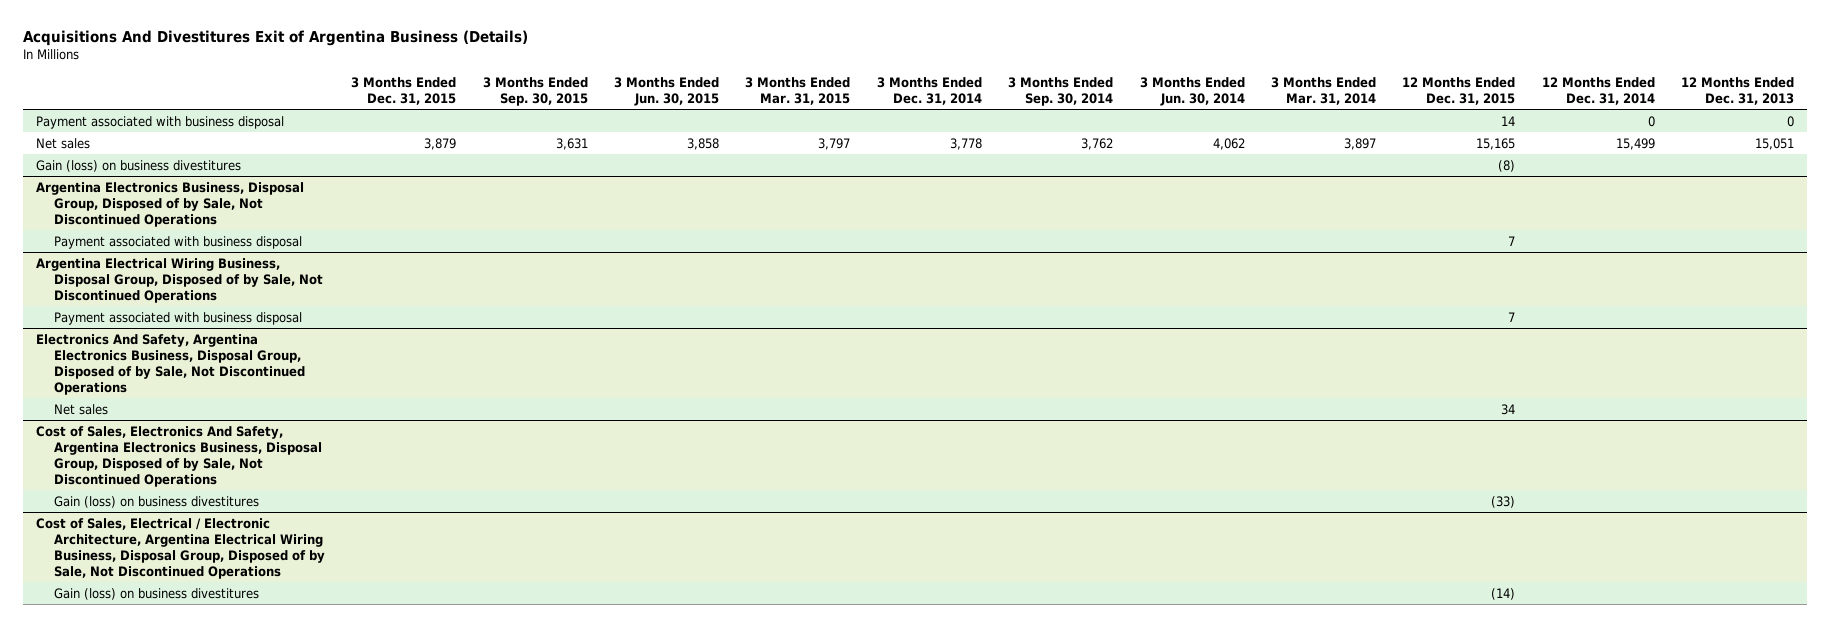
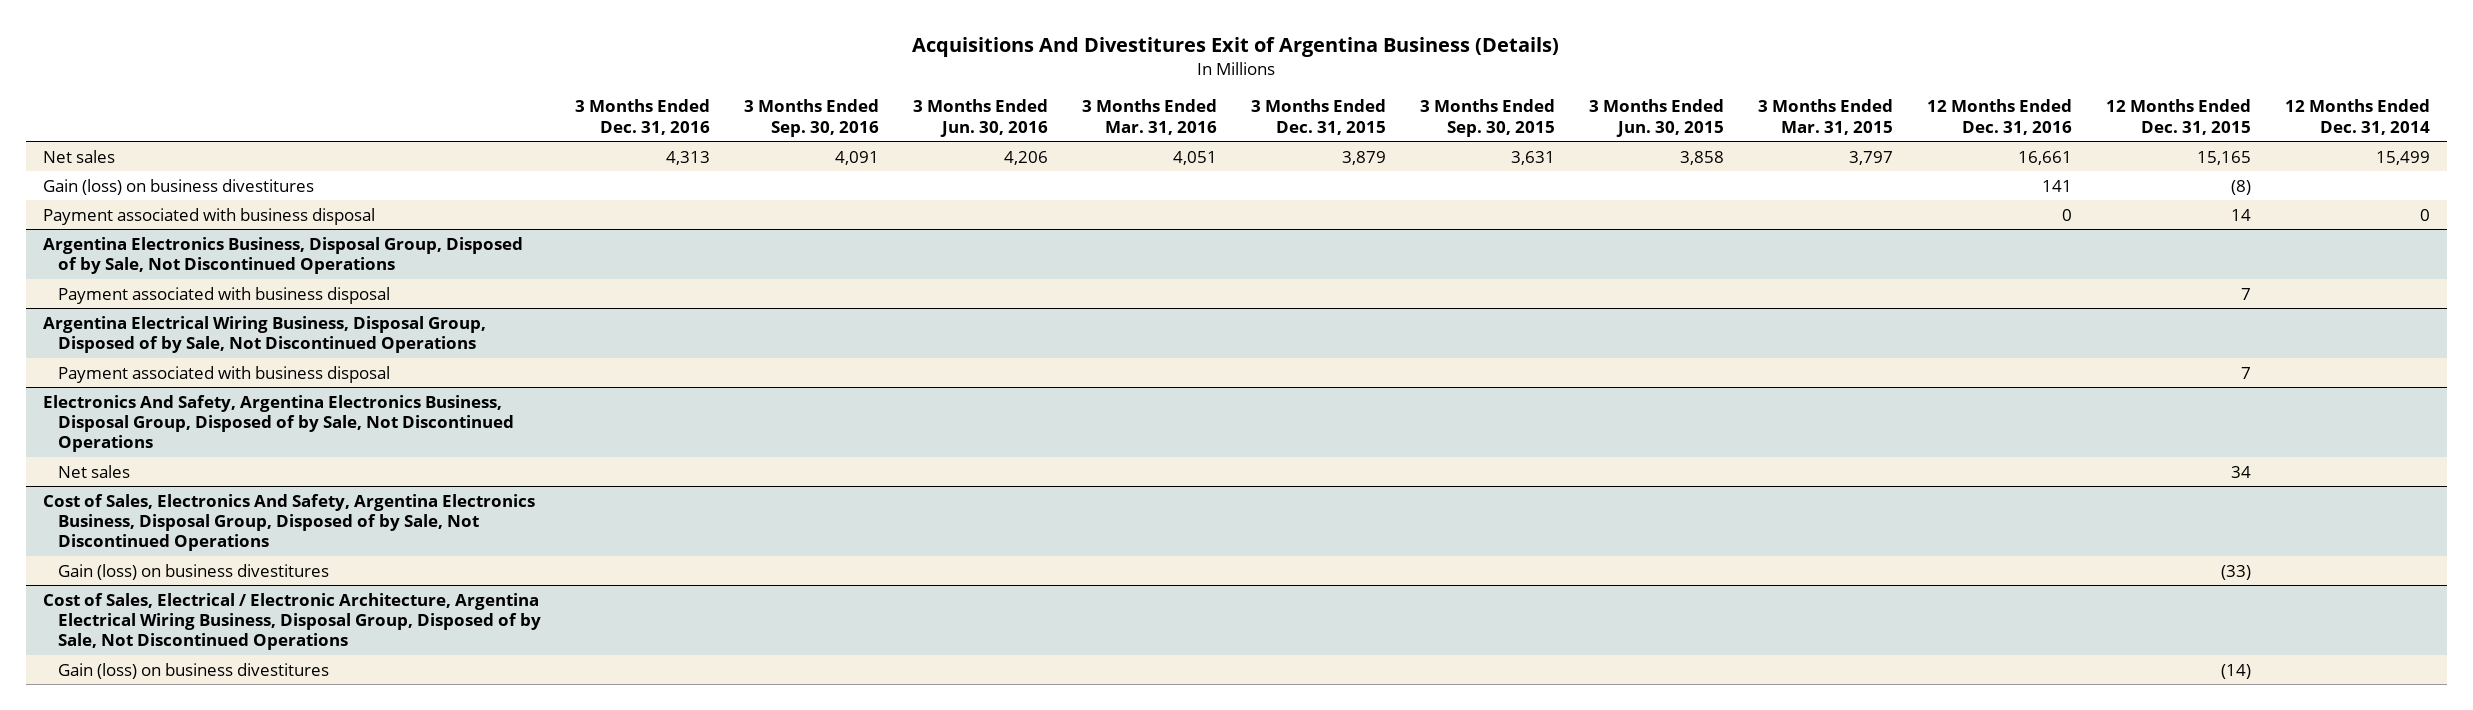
- | 3 Months Ended Dec. 31, 2015 | 3 Months Ended Sep. 30, 2015 | 3 Months Ended Jun. 30, 2015 | 3 Months Ended Mar. 31, 2015 | 3 Months Ended Dec. 31, 2014 | 3 Months Ended Sep. 30, 2014 | 3 Months Ended Jun. 30, 2014 | 3 Months Ended Mar. 31, 2014 | 12 Months Ended Dec. 31, 2015 | 12 Months Ended Dec. 31, 2014 | 12 Months Ended Dec. 31, 2013
+ | 3 Months Ended Dec. 31, 2016 | 3 Months Ended Sep. 30, 2016 | 3 Months Ended Jun. 30, 2016 | 3 Months Ended Mar. 31, 2016 | 3 Months Ended Dec. 31, 2015 | 3 Months Ended Sep. 30, 2015 | 3 Months Ended Jun. 30, 2015 | 3 Months Ended Mar. 31, 2015 | 12 Months Ended Dec. 31, 2016 | 12 Months Ended Dec. 31, 2015 | 12 Months Ended Dec. 31, 2014
moved down: Payment associated with business disposal | | | | | | | | | 0 | 14 | 0

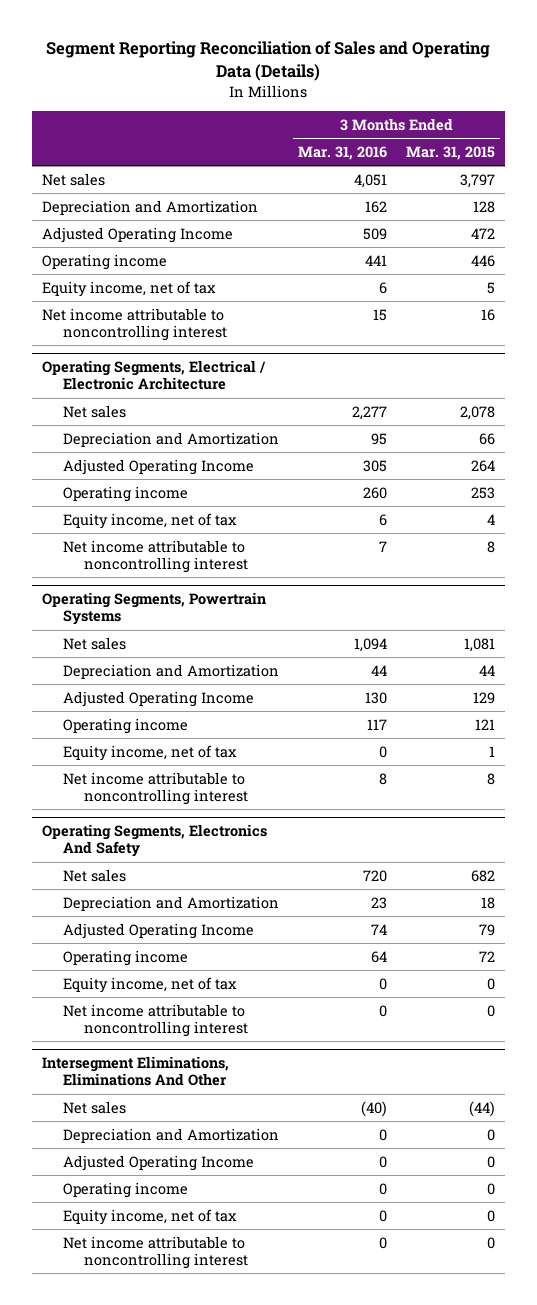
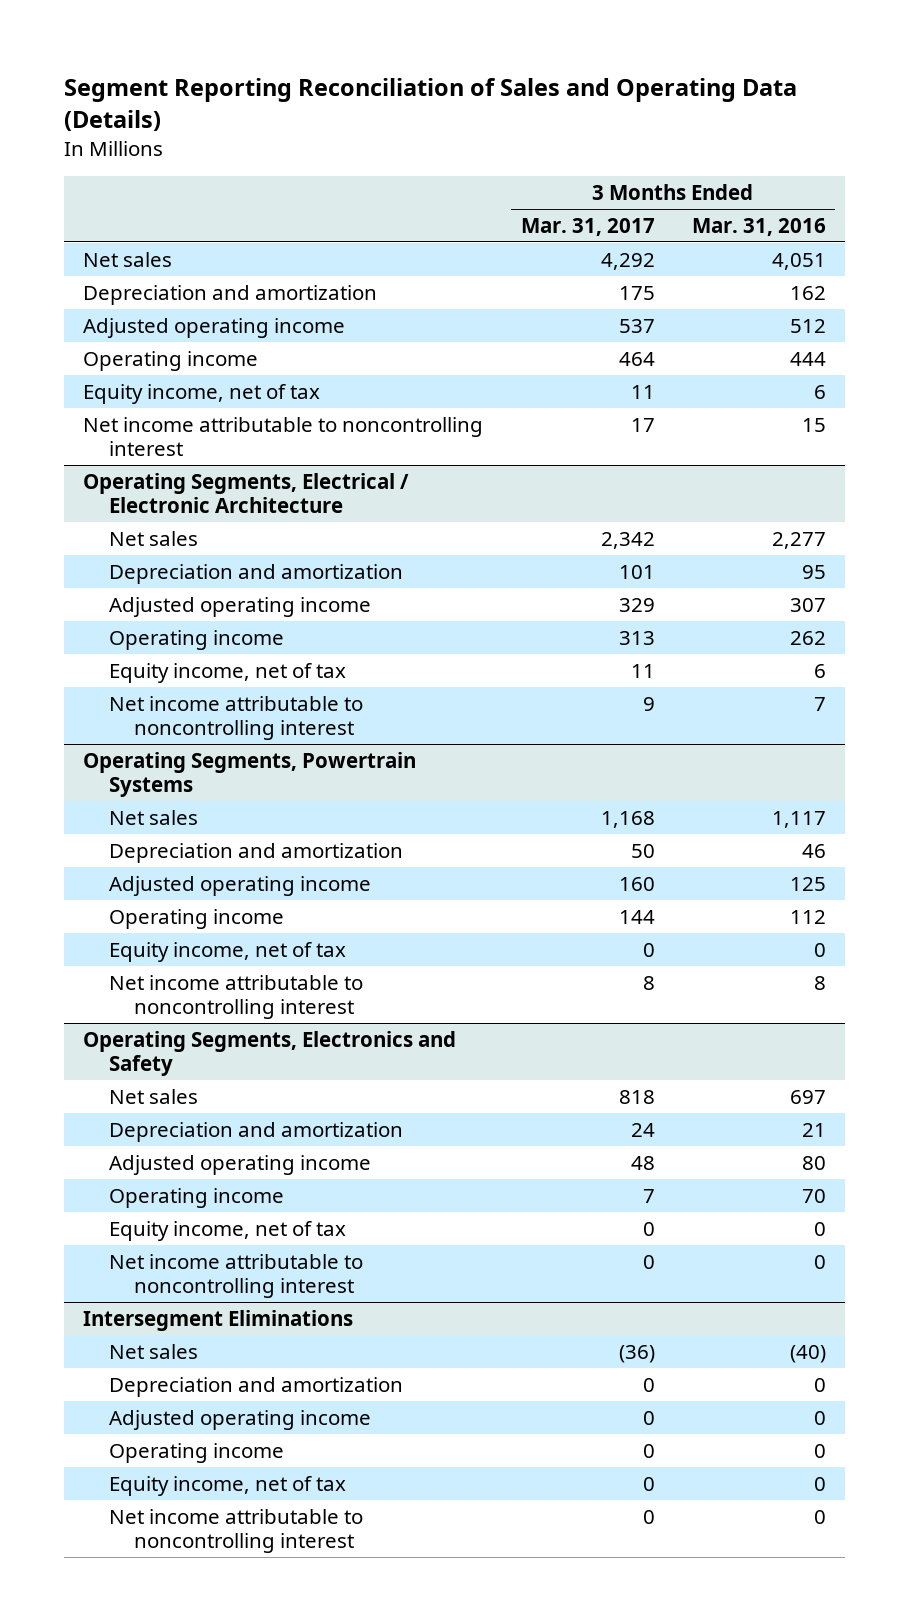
- | 3 Months Ended Mar. 31, 2016 | 3 Months Ended Mar. 31, 2015
+ | 3 Months Ended Mar. 31, 2017 | 3 Months Ended Mar. 31, 2016
- Depreciation and Amortization | 162 | 128
- Adjusted Operating Income | 509 | 472
- Operating income | 441 | 446
+ Depreciation and amortization | 175 | 162
+ Adjusted operating income | 537 | 512
+ Operating income | 464 | 444
@ Operating Segments, Electrical / Electronic Architecture
- Depreciation and Amortization | 95 | 66
- Adjusted Operating Income | 305 | 264
- Operating income | 260 | 253
+ Depreciation and amortization | 101 | 95
+ Adjusted operating income | 329 | 307
+ Operating income | 313 | 262
@ Operating Segments, Powertrain Systems
- Net sales | 1,094 | 1,081
- Depreciation and Amortization | 44 | 44
- Adjusted Operating Income | 130 | 129
- Operating income | 117 | 121
+ Net sales | 1,168 | 1,117
+ Depreciation and amortization | 50 | 46
+ Adjusted operating income | 160 | 125
+ Operating income | 144 | 112
- Operating Segments, Electronics And Safety
- Net sales | 720 | 682
- Depreciation and Amortization | 23 | 18
- Adjusted Operating Income | 74 | 79
- Operating income | 64 | 72
+ Operating Segments, Electronics and Safety
+ Net sales | 818 | 697
+ Depreciation and amortization | 24 | 21
+ Adjusted operating income | 48 | 80
+ Operating income | 7 | 70
- Intersegment Eliminations, Eliminations And Other
+ Intersegment Eliminations
- Depreciation and Amortization | 0 | 0
- Adjusted Operating Income | 0 | 0
+ Depreciation and amortization | 0 | 0
+ Adjusted operating income | 0 | 0

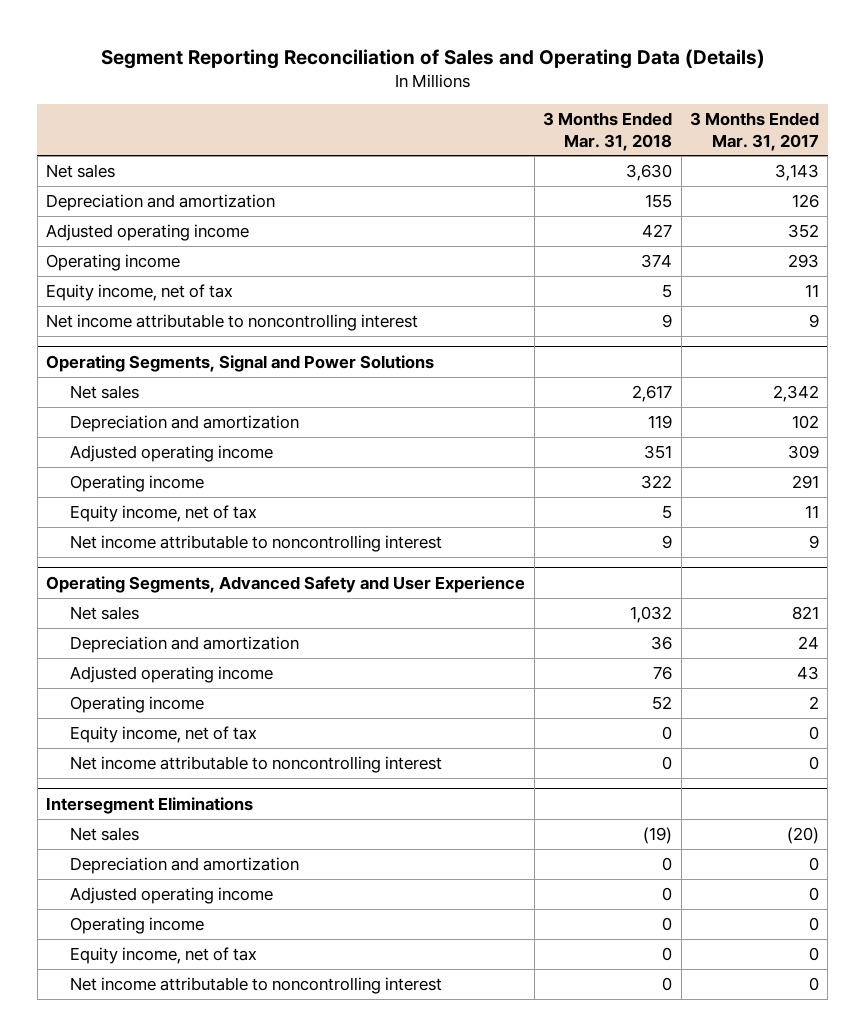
- | 3 Months Ended Mar. 31, 2017 | 3 Months Ended Mar. 31, 2016
+ | 3 Months Ended Mar. 31, 2018 | 3 Months Ended Mar. 31, 2017
- Net sales | 4,292 | 4,051
- Depreciation and amortization | 175 | 162
- Adjusted operating income | 537 | 512
- Operating income | 464 | 444
+ Net sales | 3,630 | 3,143
+ Depreciation and amortization | 155 | 126
+ Adjusted operating income | 427 | 352
+ Operating income | 374 | 293
- Net income attributable to noncontrolling interest | 17 | 15
- Operating Segments, Electrical / Electronic Architecture
+ Net income attributable to noncontrolling interest | 9 | 9
+ Operating Segments, Signal and Power Solutions
- Depreciation and amortization | 101 | 95
- Adjusted operating income | 329 | 307
- Operating income | 313 | 262
+ Depreciation and amortization | 119 | 102
+ Adjusted operating income | 351 | 309
+ Operating income | 322 | 291
- Operating Segments, Powertrain Systems
- Net sales | 1,168 | 1,117
- Depreciation and amortization | 50 | 46
- Adjusted operating income | 160 | 125
- Operating income | 144 | 112
- Equity income, net of tax | 0 | 0
- Net income attributable to noncontrolling interest | 8 | 8
- Operating Segments, Electronics and Safety
- Net sales | 818 | 697
+ Operating Segments, Advanced Safety and User Experience
+ Net sales | 1,032 | 821
- Adjusted operating income | 48 | 80
- Operating income | 7 | 70
+ Adjusted operating income | 76 | 43
+ Operating income | 52 | 2
@ Intersegment Eliminations
- Net sales | (36) | (40)
+ Net sales | (19) | (20)

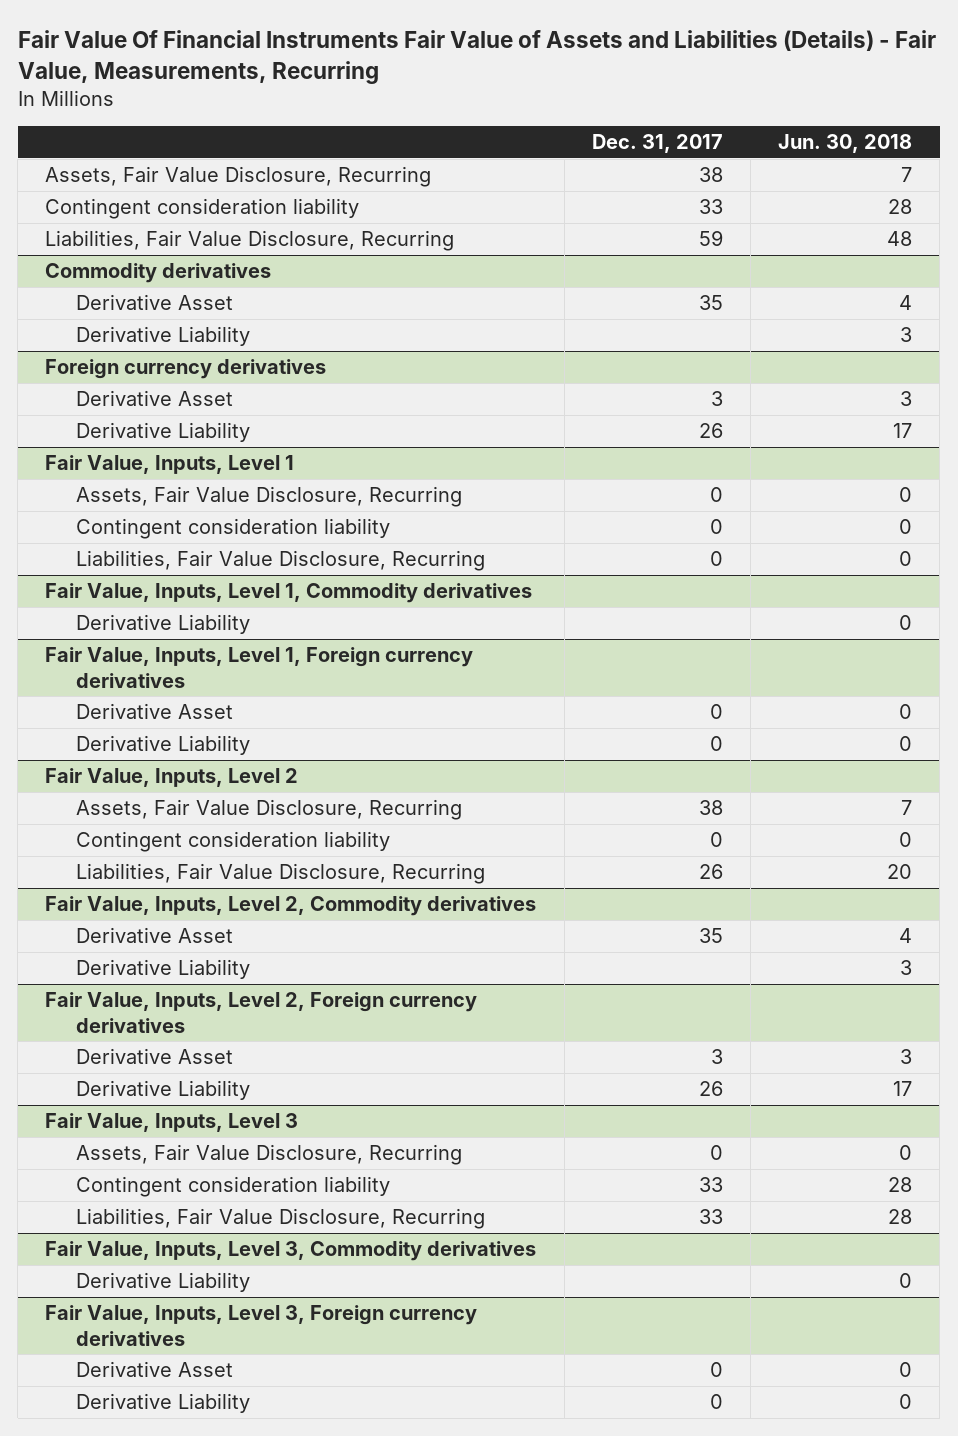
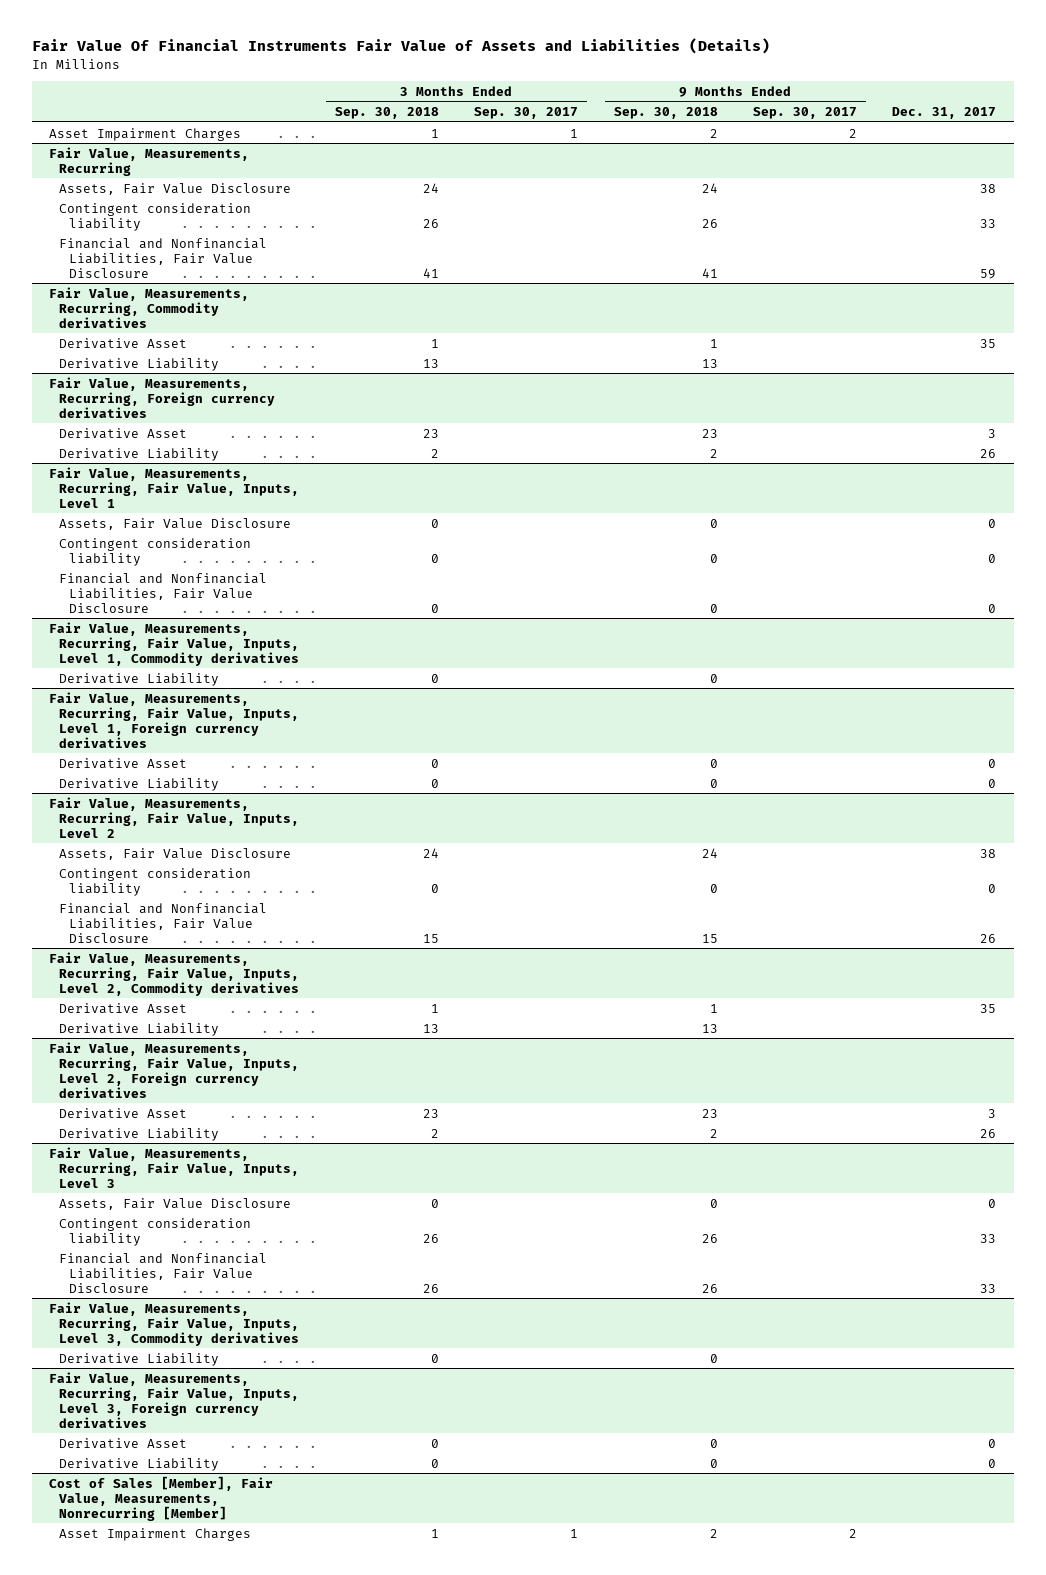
- Fair Value Of Financial Instruments Fair Value of Assets and Liabilities (Details) - Fair Value, Measurements, Recurring
+ Fair Value Of Financial Instruments Fair Value of Assets and Liabilities (Details)
- | Dec. 31, 2017 | Jun. 30, 2018
+ | 3 Months Ended Sep. 30, 2018 | 3 Months Ended Sep. 30, 2017 | 9 Months Ended Sep. 30, 2018 | 9 Months Ended Sep. 30, 2017 | Dec. 31, 2017
- Assets, Fair Value Disclosure, Recurring | 38 | 7
+ Asset Impairment Charges | 1 | 1 | 2 | 2 |
+ Fair Value, Measurements, Recurring
+ Assets, Fair Value Disclosure | 24 | | 24 | | 38
- Liabilities, Fair Value Disclosure, Recurring | 59 | 48
- Commodity derivatives
+ Financial and Nonfinancial Liabilities, Fair Value Disclosure | 41 | | 41 | | 59
+ Fair Value, Measurements, Recurring, Commodity derivatives
- Foreign currency derivatives
+ Fair Value, Measurements, Recurring, Foreign currency derivatives
- Fair Value, Inputs, Level 1
- Assets, Fair Value Disclosure, Recurring | 0 | 0
+ Fair Value, Measurements, Recurring, Fair Value, Inputs, Level 1
+ Assets, Fair Value Disclosure | 0 | | 0 | | 0
- Liabilities, Fair Value Disclosure, Recurring | 0 | 0
- Fair Value, Inputs, Level 1, Commodity derivatives
+ Financial and Nonfinancial Liabilities, Fair Value Disclosure | 0 | | 0 | | 0
+ Fair Value, Measurements, Recurring, Fair Value, Inputs, Level 1, Commodity derivatives
- Fair Value, Inputs, Level 1, Foreign currency derivatives
+ Fair Value, Measurements, Recurring, Fair Value, Inputs, Level 1, Foreign currency derivatives
- Fair Value, Inputs, Level 2
- Assets, Fair Value Disclosure, Recurring | 38 | 7
+ Fair Value, Measurements, Recurring, Fair Value, Inputs, Level 2
+ Assets, Fair Value Disclosure | 24 | | 24 | | 38
- Liabilities, Fair Value Disclosure, Recurring | 26 | 20
- Fair Value, Inputs, Level 2, Commodity derivatives
+ Financial and Nonfinancial Liabilities, Fair Value Disclosure | 15 | | 15 | | 26
+ Fair Value, Measurements, Recurring, Fair Value, Inputs, Level 2, Commodity derivatives
- Fair Value, Inputs, Level 2, Foreign currency derivatives
+ Fair Value, Measurements, Recurring, Fair Value, Inputs, Level 2, Foreign currency derivatives
- Fair Value, Inputs, Level 3
- Assets, Fair Value Disclosure, Recurring | 0 | 0
+ Fair Value, Measurements, Recurring, Fair Value, Inputs, Level 3
+ Assets, Fair Value Disclosure | 0 | | 0 | | 0
- Liabilities, Fair Value Disclosure, Recurring | 33 | 28
- Fair Value, Inputs, Level 3, Commodity derivatives
+ Financial and Nonfinancial Liabilities, Fair Value Disclosure | 26 | | 26 | | 33
+ Fair Value, Measurements, Recurring, Fair Value, Inputs, Level 3, Commodity derivatives
- Fair Value, Inputs, Level 3, Foreign currency derivatives
+ Fair Value, Measurements, Recurring, Fair Value, Inputs, Level 3, Foreign currency derivatives
+ Cost of Sales [Member], Fair Value, Measurements, Nonrecurring [Member]
+ Asset Impairment Charges | 1 | 1 | 2 | 2 |

